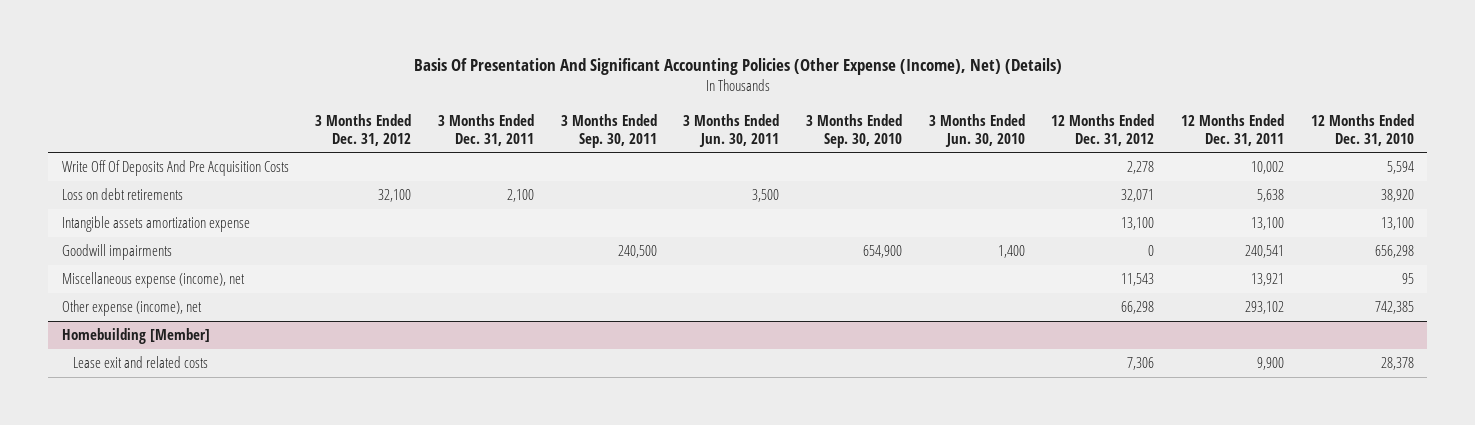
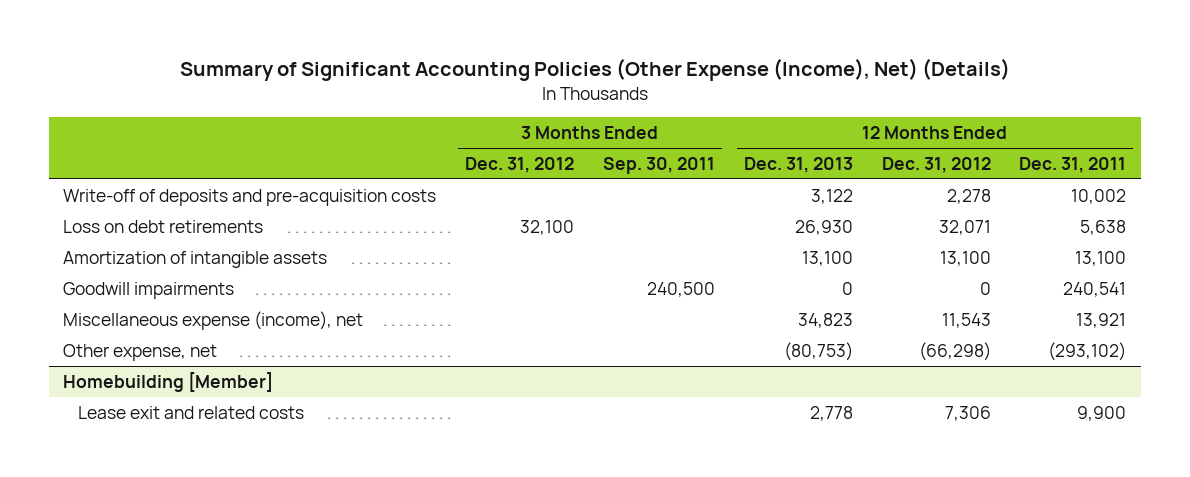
- Basis Of Presentation And Significant Accounting Policies (Other Expense (Income), Net) (Details)
+ Summary of Significant Accounting Policies (Other Expense (Income), Net) (Details)
- | 3 Months Ended Dec. 31, 2012 | 3 Months Ended Dec. 31, 2011 | 3 Months Ended Sep. 30, 2011 | 3 Months Ended Jun. 30, 2011 | 3 Months Ended Sep. 30, 2010 | 3 Months Ended Jun. 30, 2010 | 12 Months Ended Dec. 31, 2012 | 12 Months Ended Dec. 31, 2011 | 12 Months Ended Dec. 31, 2010
+ | 3 Months Ended Dec. 31, 2012 | 3 Months Ended Sep. 30, 2011 | 12 Months Ended Dec. 31, 2013 | 12 Months Ended Dec. 31, 2012 | 12 Months Ended Dec. 31, 2011
- Write Off Of Deposits And Pre Acquisition Costs | | | | | | | 2,278 | 10,002 | 5,594
+ Write-off of deposits and pre-acquisition costs | | | 3,122 | 2,278 | 10,002
- Intangible assets amortization expense | | | | | | | 13,100 | 13,100 | 13,100
+ Amortization of intangible assets | | | 13,100 | 13,100 | 13,100
- Other expense (income), net | | | | | | | 66,298 | 293,102 | 742,385
+ Other expense, net | | | (80,753) | (66,298) | (293,102)

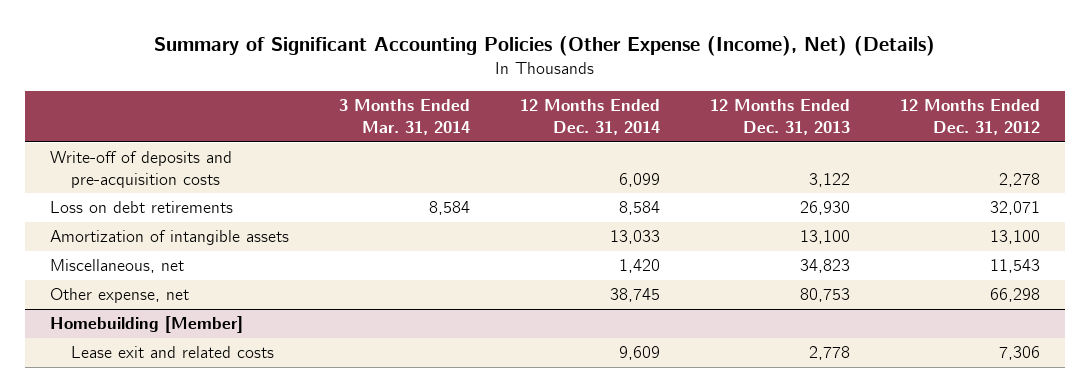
- | 3 Months Ended Dec. 31, 2012 | 3 Months Ended Sep. 30, 2011 | 12 Months Ended Dec. 31, 2013 | 12 Months Ended Dec. 31, 2012 | 12 Months Ended Dec. 31, 2011
+ | 3 Months Ended Mar. 31, 2014 | 12 Months Ended Dec. 31, 2014 | 12 Months Ended Dec. 31, 2013 | 12 Months Ended Dec. 31, 2012
- Goodwill impairments | | 240,500 | 0 | 0 | 240,541
- Miscellaneous expense (income), net | | | 34,823 | 11,543 | 13,921
- Other expense, net | | | (80,753) | (66,298) | (293,102)
+ Miscellaneous, net | | 1,420 | 34,823 | 11,543
+ Other expense, net | | 38,745 | 80,753 | 66,298

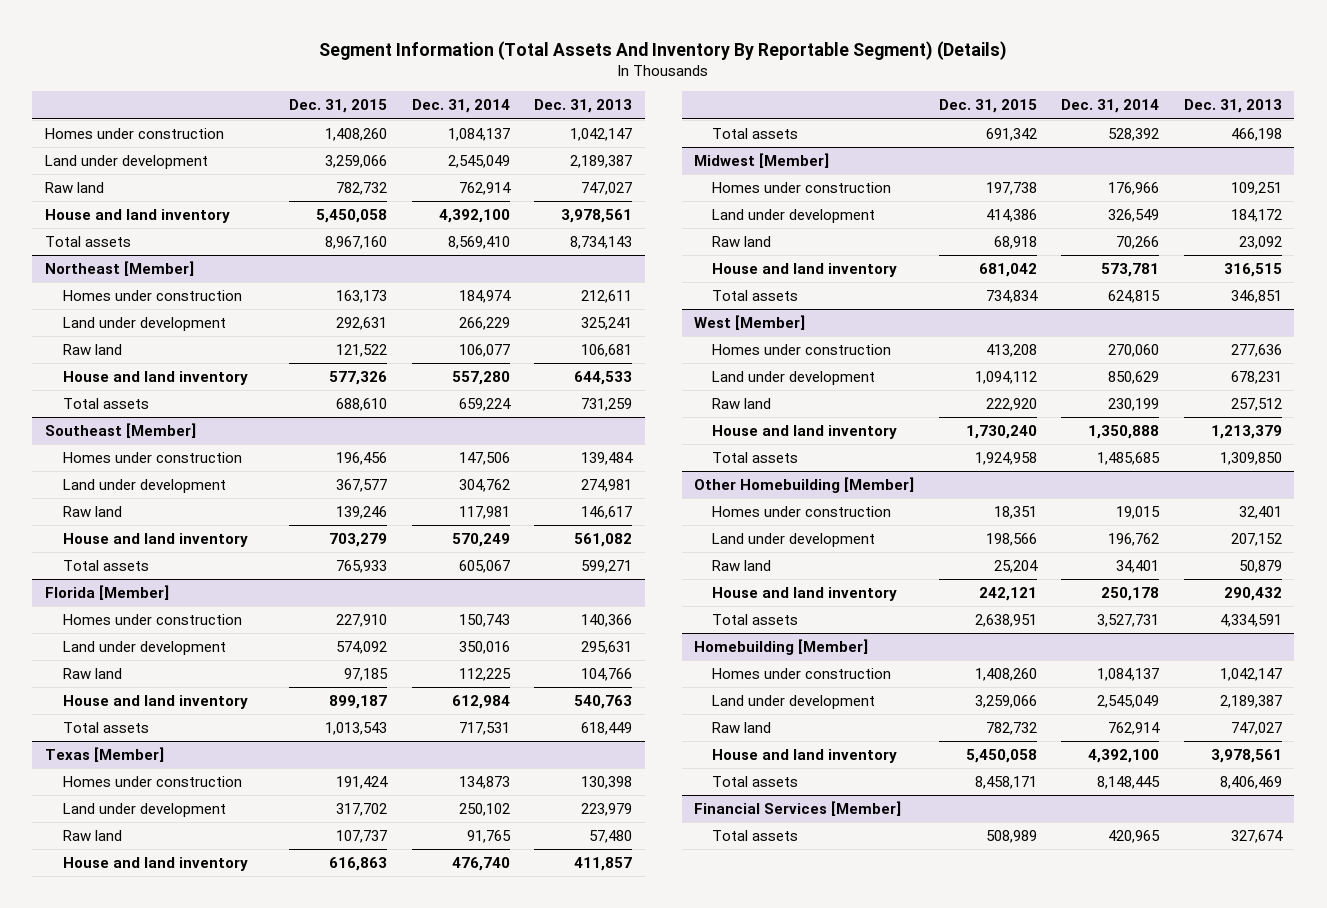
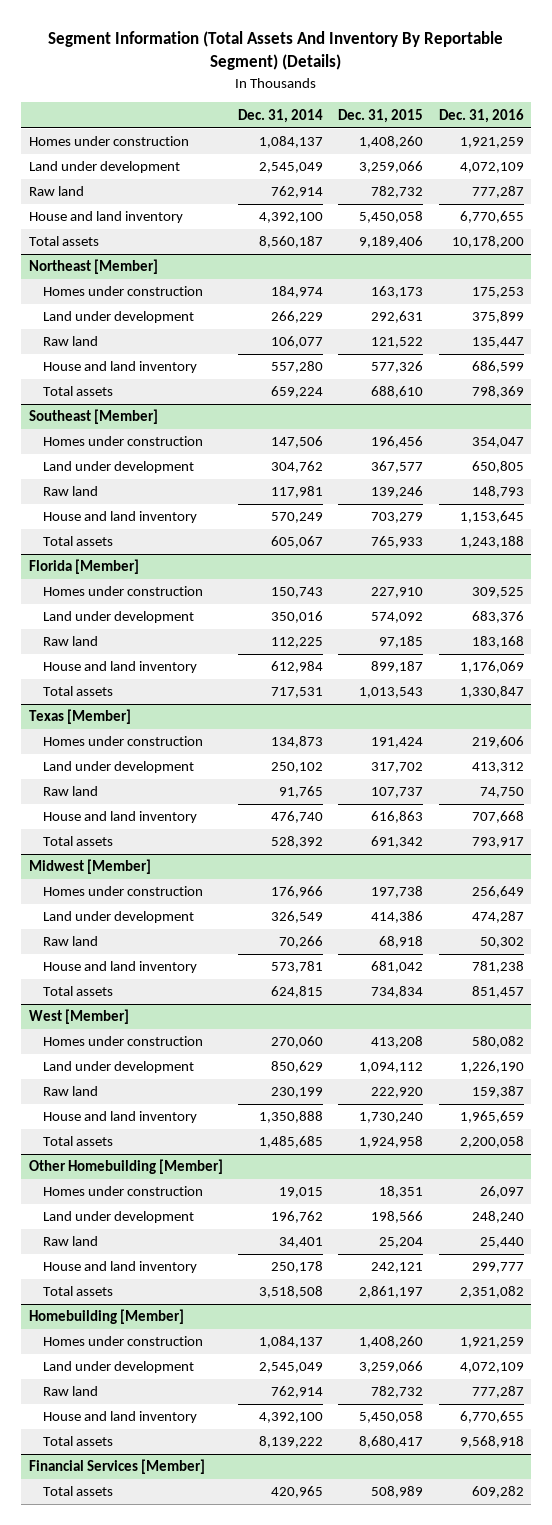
- | Dec. 31, 2015 | Dec. 31, 2014 | Dec. 31, 2013
+ | Dec. 31, 2014 | Dec. 31, 2015 | Dec. 31, 2016
- Total assets | 8,967,160 | 8,569,410 | 8,734,143
+ Total assets | 8,560,187 | 9,189,406 | 10,178,200
@ Other Homebuilding [Member]
- Total assets | 2,638,951 | 3,527,731 | 4,334,591
+ Total assets | 3,518,508 | 2,861,197 | 2,351,082
@ Homebuilding [Member]
- Total assets | 8,458,171 | 8,148,445 | 8,406,469
+ Total assets | 8,139,222 | 8,680,417 | 9,568,918

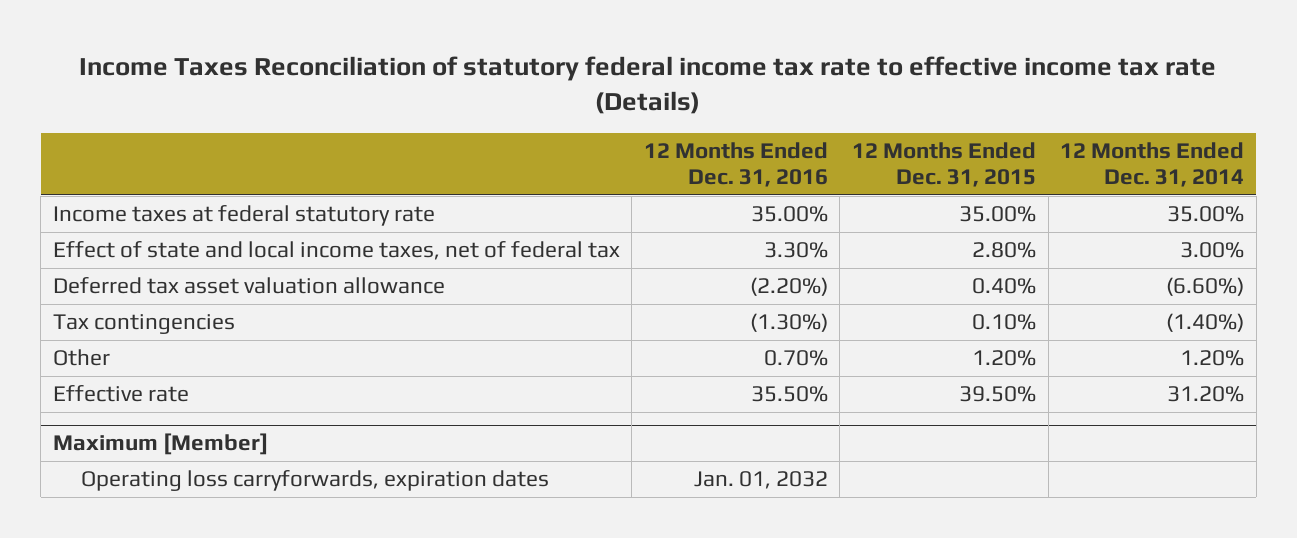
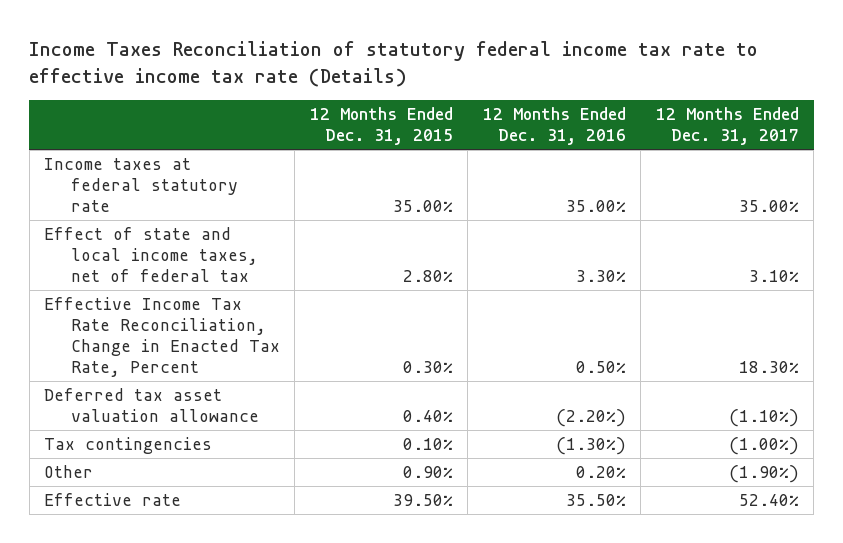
- | 12 Months Ended Dec. 31, 2016 | 12 Months Ended Dec. 31, 2015 | 12 Months Ended Dec. 31, 2014
+ | 12 Months Ended Dec. 31, 2015 | 12 Months Ended Dec. 31, 2016 | 12 Months Ended Dec. 31, 2017
+ Effective Income Tax Rate Reconciliation, Change in Enacted Tax Rate, Percent | 0.30% | 0.50% | 18.30%
- Other | 0.70% | 1.20% | 1.20%
+ Other | 0.90% | 0.20% | (1.90%)
- Maximum [Member]
- Operating loss carryforwards, expiration dates | Jan. 01, 2032 | |

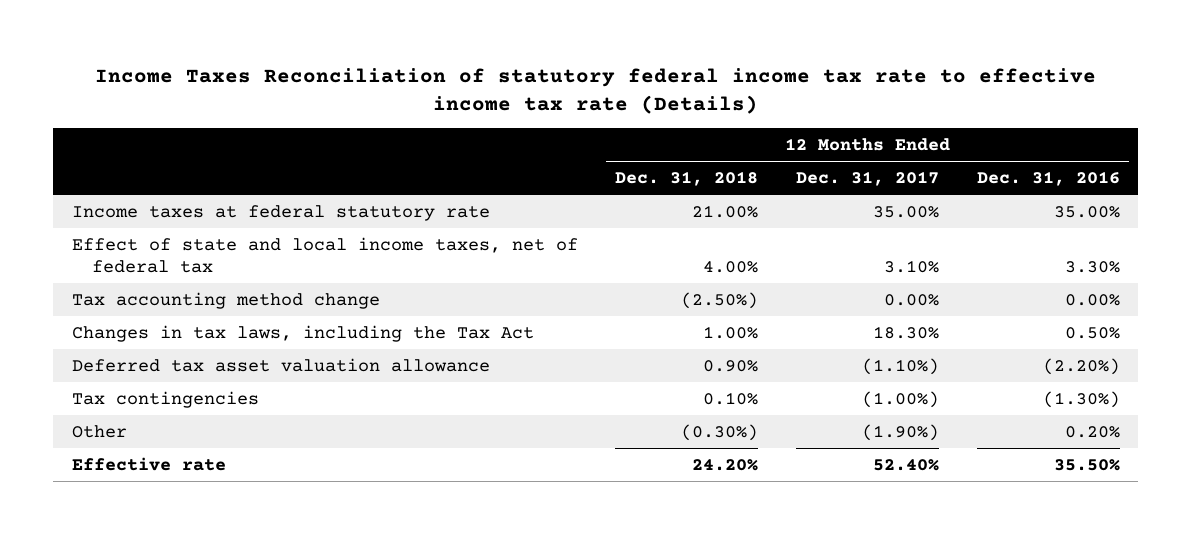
- | 12 Months Ended Dec. 31, 2015 | 12 Months Ended Dec. 31, 2016 | 12 Months Ended Dec. 31, 2017
+ | 12 Months Ended Dec. 31, 2018 | 12 Months Ended Dec. 31, 2017 | 12 Months Ended Dec. 31, 2016
- Effective Income Tax Rate Reconciliation, Change in Enacted Tax Rate, Percent | 0.30% | 0.50% | 18.30%
+ Tax accounting method change | (2.50%) | 0.00% | 0.00%
+ Changes in tax laws, including the Tax Act | 1.00% | 18.30% | 0.50%

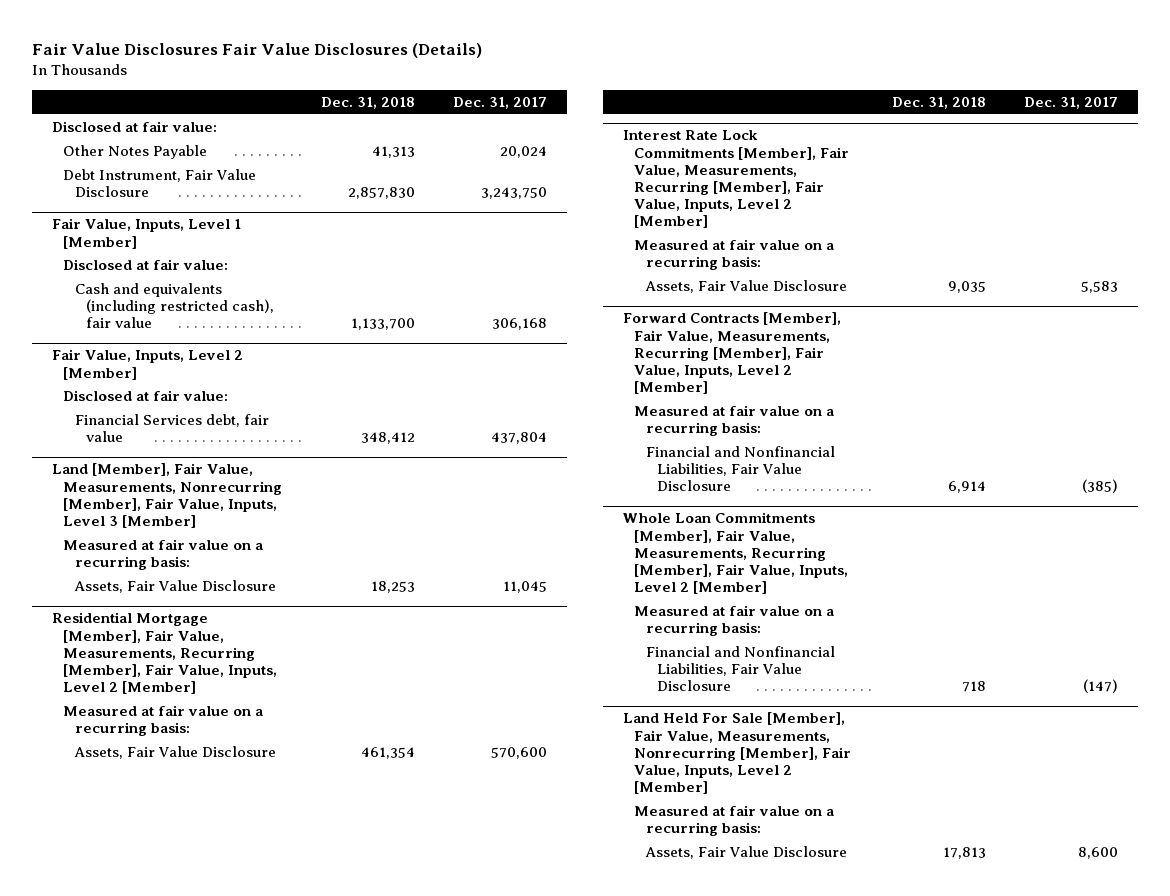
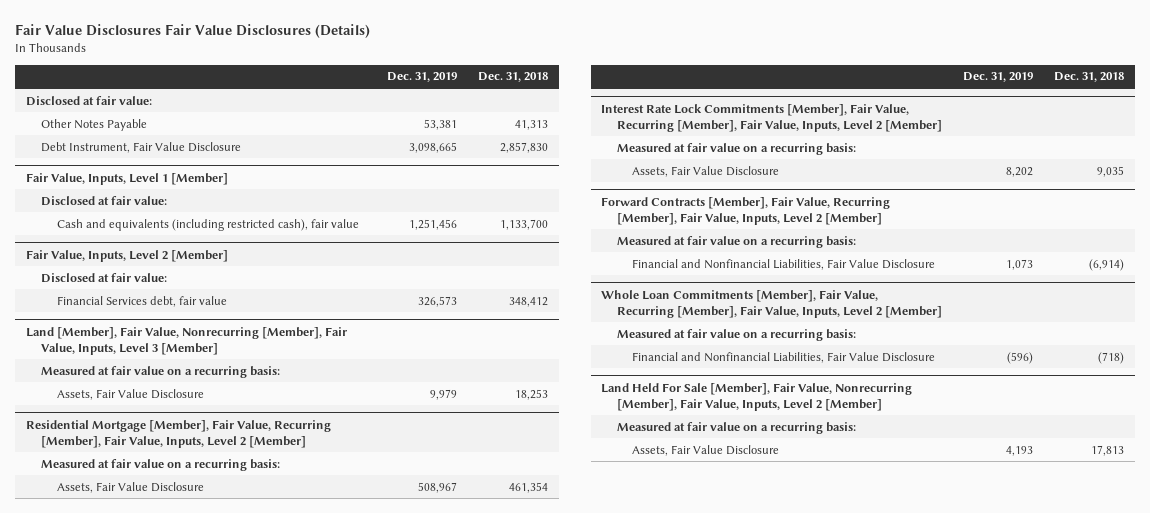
- | Dec. 31, 2018 | Dec. 31, 2017
+ | Dec. 31, 2019 | Dec. 31, 2018
- Land [Member], Fair Value, Measurements, Nonrecurring [Member], Fair Value, Inputs, Level 3 [Member]
+ Land [Member], Fair Value, Nonrecurring [Member], Fair Value, Inputs, Level 3 [Member]
- Residential Mortgage [Member], Fair Value, Measurements, Recurring [Member], Fair Value, Inputs, Level 2 [Member]
+ Residential Mortgage [Member], Fair Value, Recurring [Member], Fair Value, Inputs, Level 2 [Member]
- Interest Rate Lock Commitments [Member], Fair Value, Measurements, Recurring [Member], Fair Value, Inputs, Level 2 [Member]
+ Interest Rate Lock Commitments [Member], Fair Value, Recurring [Member], Fair Value, Inputs, Level 2 [Member]
- Forward Contracts [Member], Fair Value, Measurements, Recurring [Member], Fair Value, Inputs, Level 2 [Member]
+ Forward Contracts [Member], Fair Value, Recurring [Member], Fair Value, Inputs, Level 2 [Member]
- Financial and Nonfinancial Liabilities, Fair Value Disclosure | 6,914 | (385)
- Whole Loan Commitments [Member], Fair Value, Measurements, Recurring [Member], Fair Value, Inputs, Level 2 [Member]
+ Financial and Nonfinancial Liabilities, Fair Value Disclosure | 1,073 | (6,914)
+ Whole Loan Commitments [Member], Fair Value, Recurring [Member], Fair Value, Inputs, Level 2 [Member]
- Financial and Nonfinancial Liabilities, Fair Value Disclosure | 718 | (147)
- Land Held For Sale [Member], Fair Value, Measurements, Nonrecurring [Member], Fair Value, Inputs, Level 2 [Member]
+ Financial and Nonfinancial Liabilities, Fair Value Disclosure | (596) | (718)
+ Land Held For Sale [Member], Fair Value, Nonrecurring [Member], Fair Value, Inputs, Level 2 [Member]

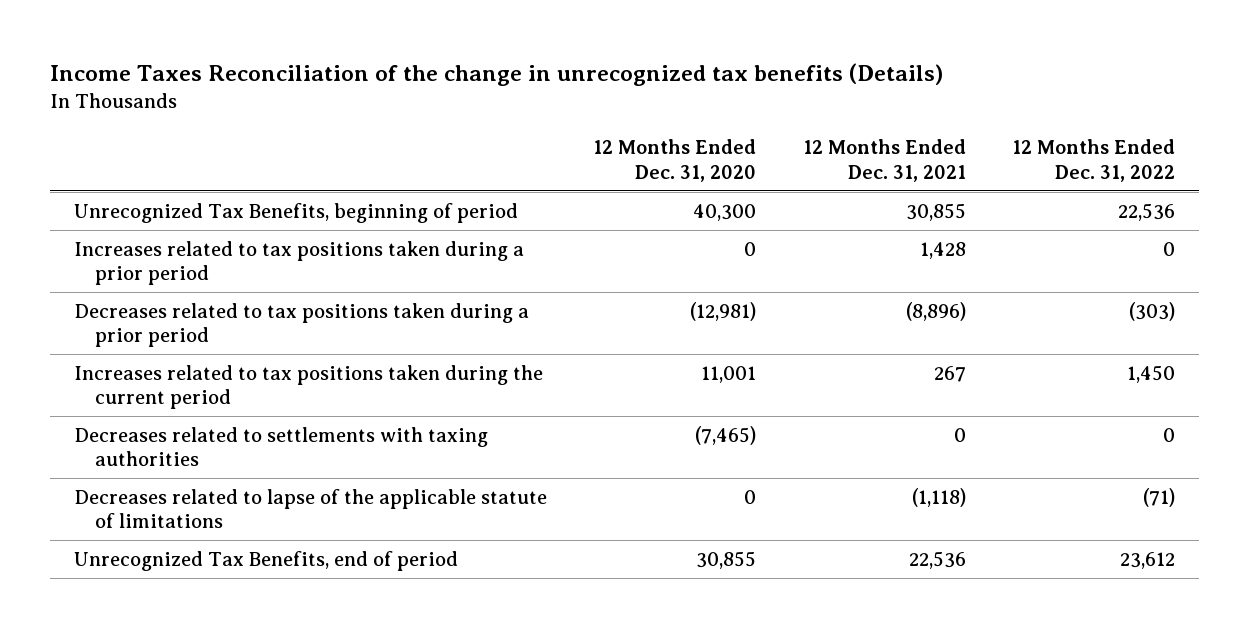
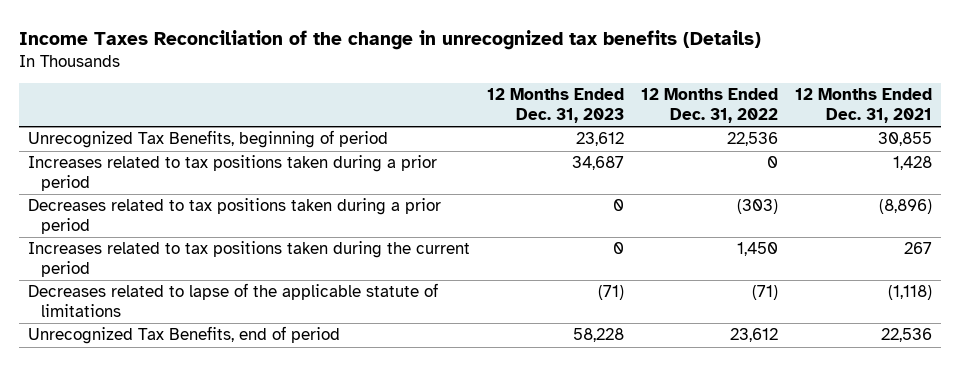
- | 12 Months Ended Dec. 31, 2020 | 12 Months Ended Dec. 31, 2021 | 12 Months Ended Dec. 31, 2022
+ | 12 Months Ended Dec. 31, 2023 | 12 Months Ended Dec. 31, 2022 | 12 Months Ended Dec. 31, 2021
- Decreases related to settlements with taxing authorities | (7,465) | 0 | 0

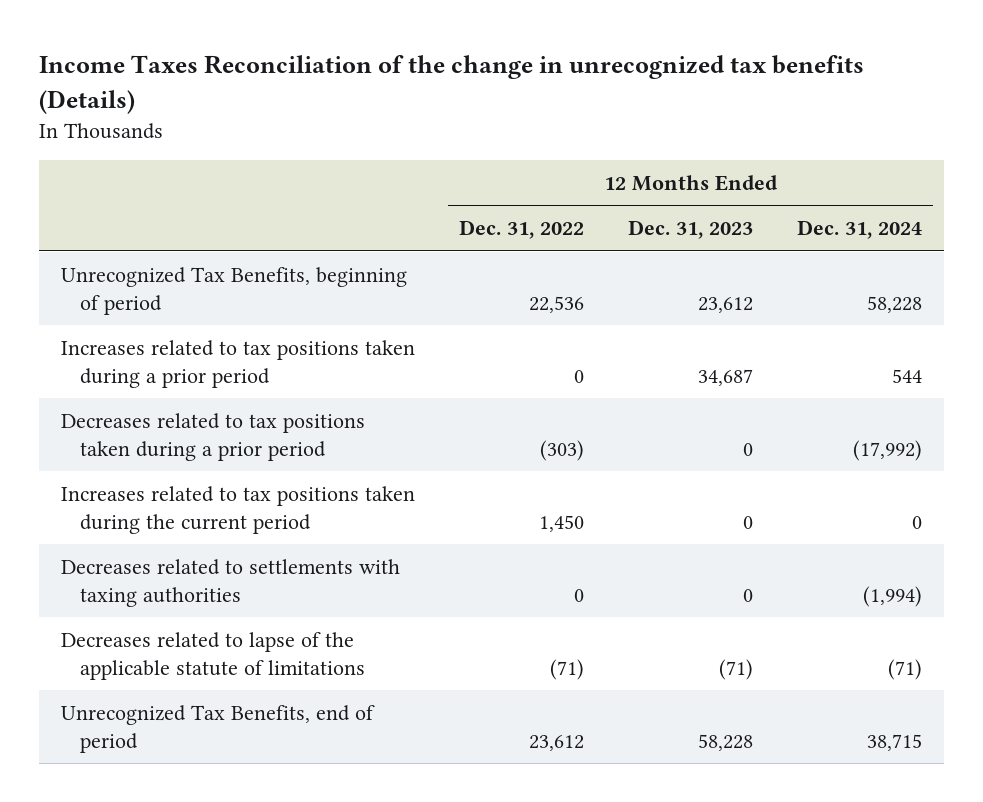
- | 12 Months Ended Dec. 31, 2023 | 12 Months Ended Dec. 31, 2022 | 12 Months Ended Dec. 31, 2021
+ | 12 Months Ended Dec. 31, 2022 | 12 Months Ended Dec. 31, 2023 | 12 Months Ended Dec. 31, 2024
+ Decreases related to settlements with taxing authorities | 0 | 0 | (1,994)

